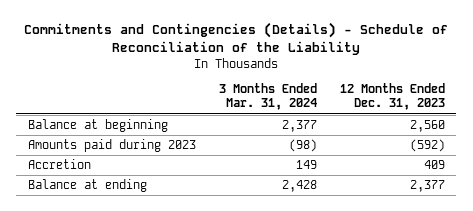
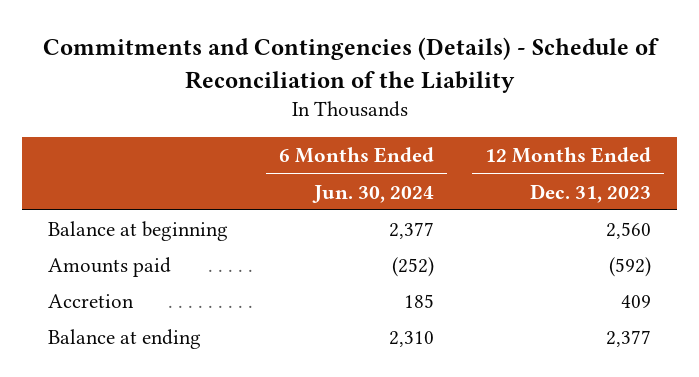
- | 3 Months Ended Mar. 31, 2024 | 12 Months Ended Dec. 31, 2023
+ | 6 Months Ended Jun. 30, 2024 | 12 Months Ended Dec. 31, 2023
- Amounts paid during 2023 | (98) | (592)
+ Amounts paid | (252) | (592)

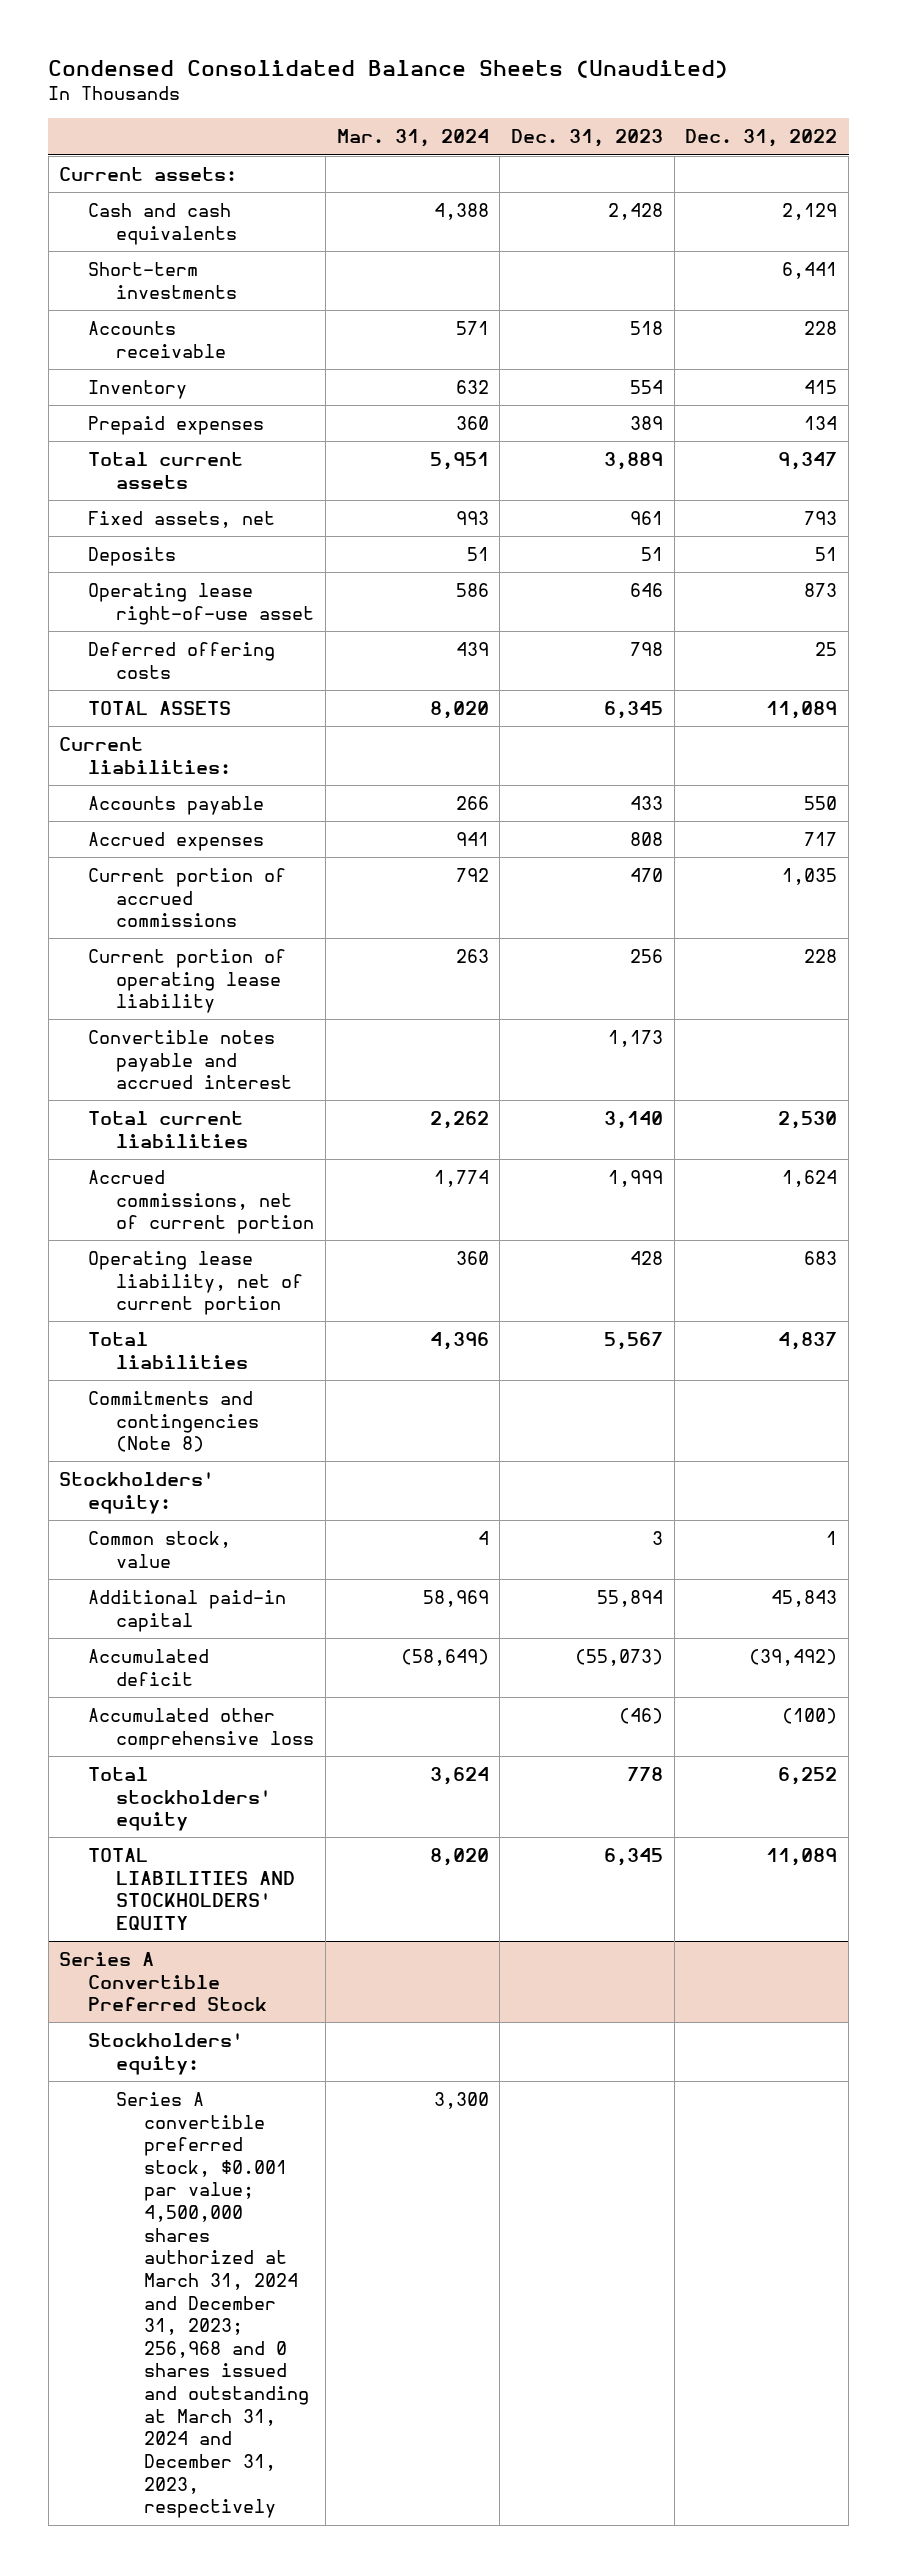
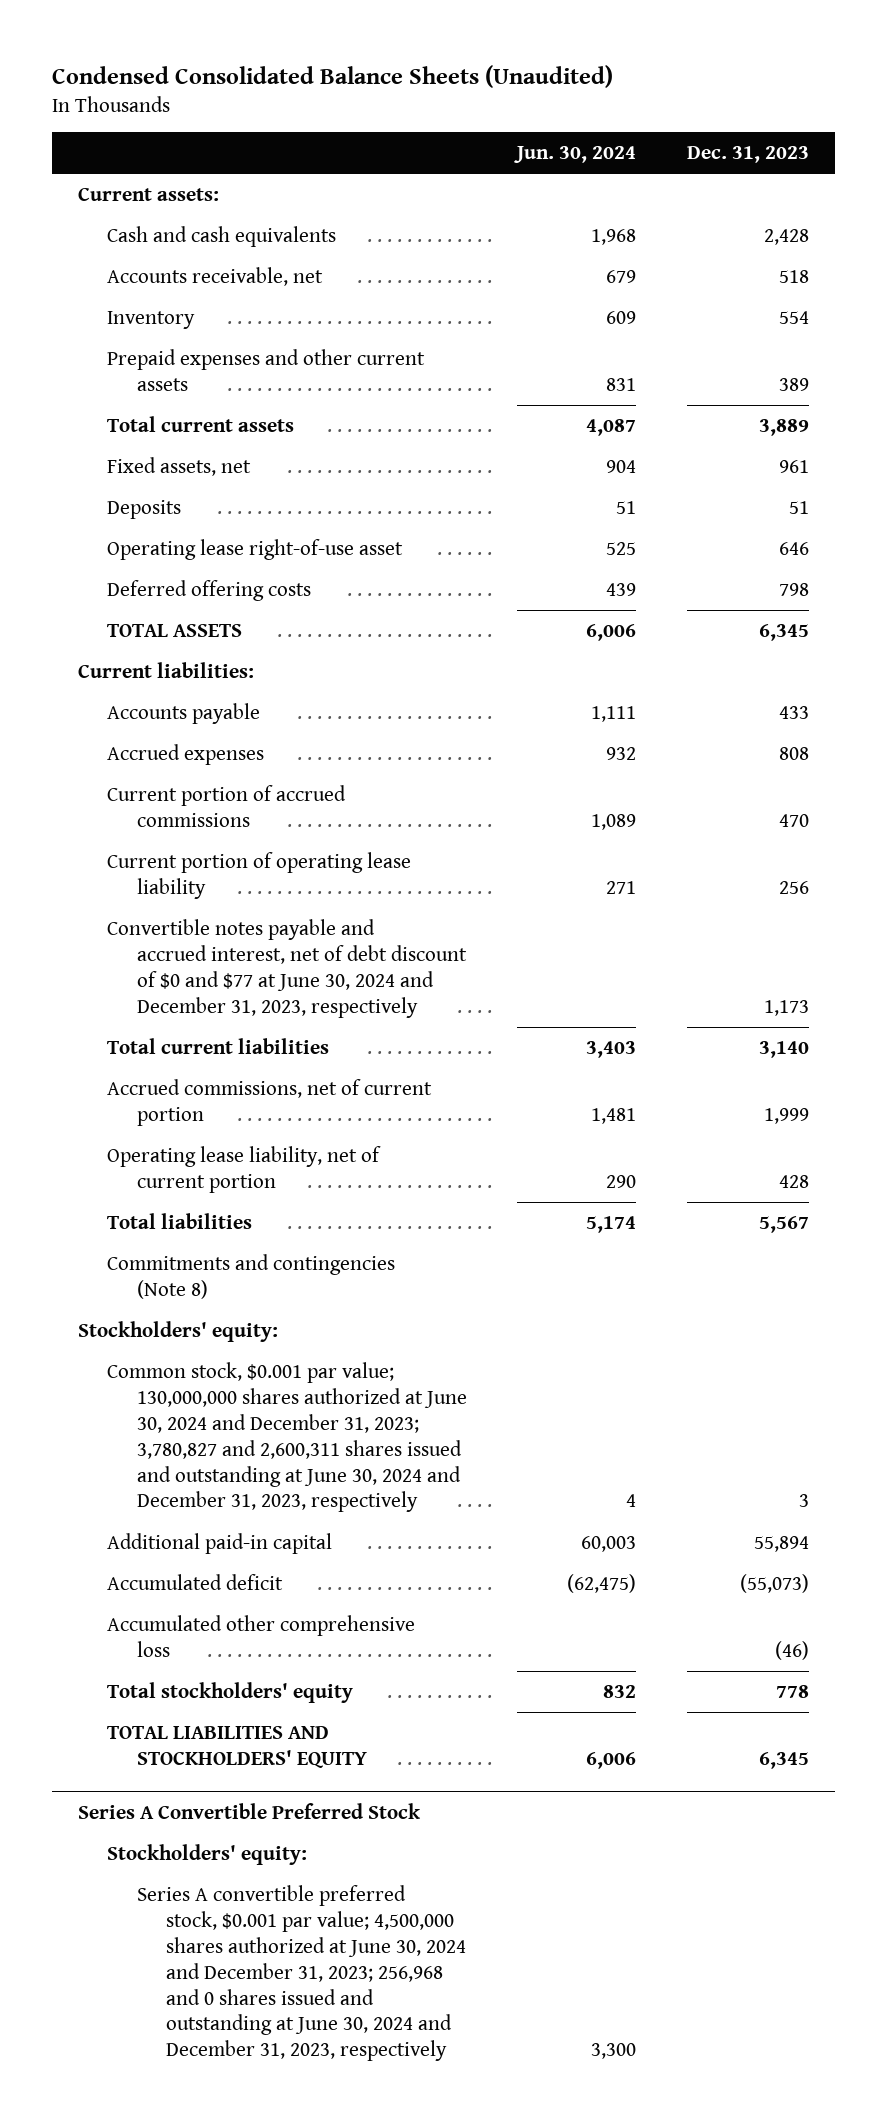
- | Mar. 31, 2024 | Dec. 31, 2023 | Dec. 31, 2022
+ | Jun. 30, 2024 | Dec. 31, 2023
- Short-term investments | | | 6,441
- Accounts receivable | 571 | 518 | 228
+ Accounts receivable, net | 679 | 518
- Prepaid expenses | 360 | 389 | 134
+ Prepaid expenses and other current assets | 831 | 389
- Convertible notes payable and accrued interest | | 1,173 |
+ Convertible notes payable and accrued interest, net of debt discount of $0 and $77 at June 30, 2024 and December 31, 2023, respectively | | 1,173
- Common stock, value | 4 | 3 | 1
+ Common stock, $0.001 par value; 130,000,000 shares authorized at June 30, 2024 and December 31, 2023; 3,780,827 and 2,600,311 shares issued and outstanding at June 30, 2024 and December 31, 2023, respectively | 4 | 3
@ Series A Convertible Preferred Stock
- Series A convertible preferred stock, $0.001 par value; 4,500,000 shares authorized at March 31, 2024 and December 31, 2023; 256,968 and 0 shares issued and outstanding at March 31, 2024 and December 31, 2023, respectively | 3,300 | |
+ Series A convertible preferred stock, $0.001 par value; 4,500,000 shares authorized at June 30, 2024 and December 31, 2023; 256,968 and 0 shares issued and outstanding at June 30, 2024 and December 31, 2023, respectively | 3,300 |

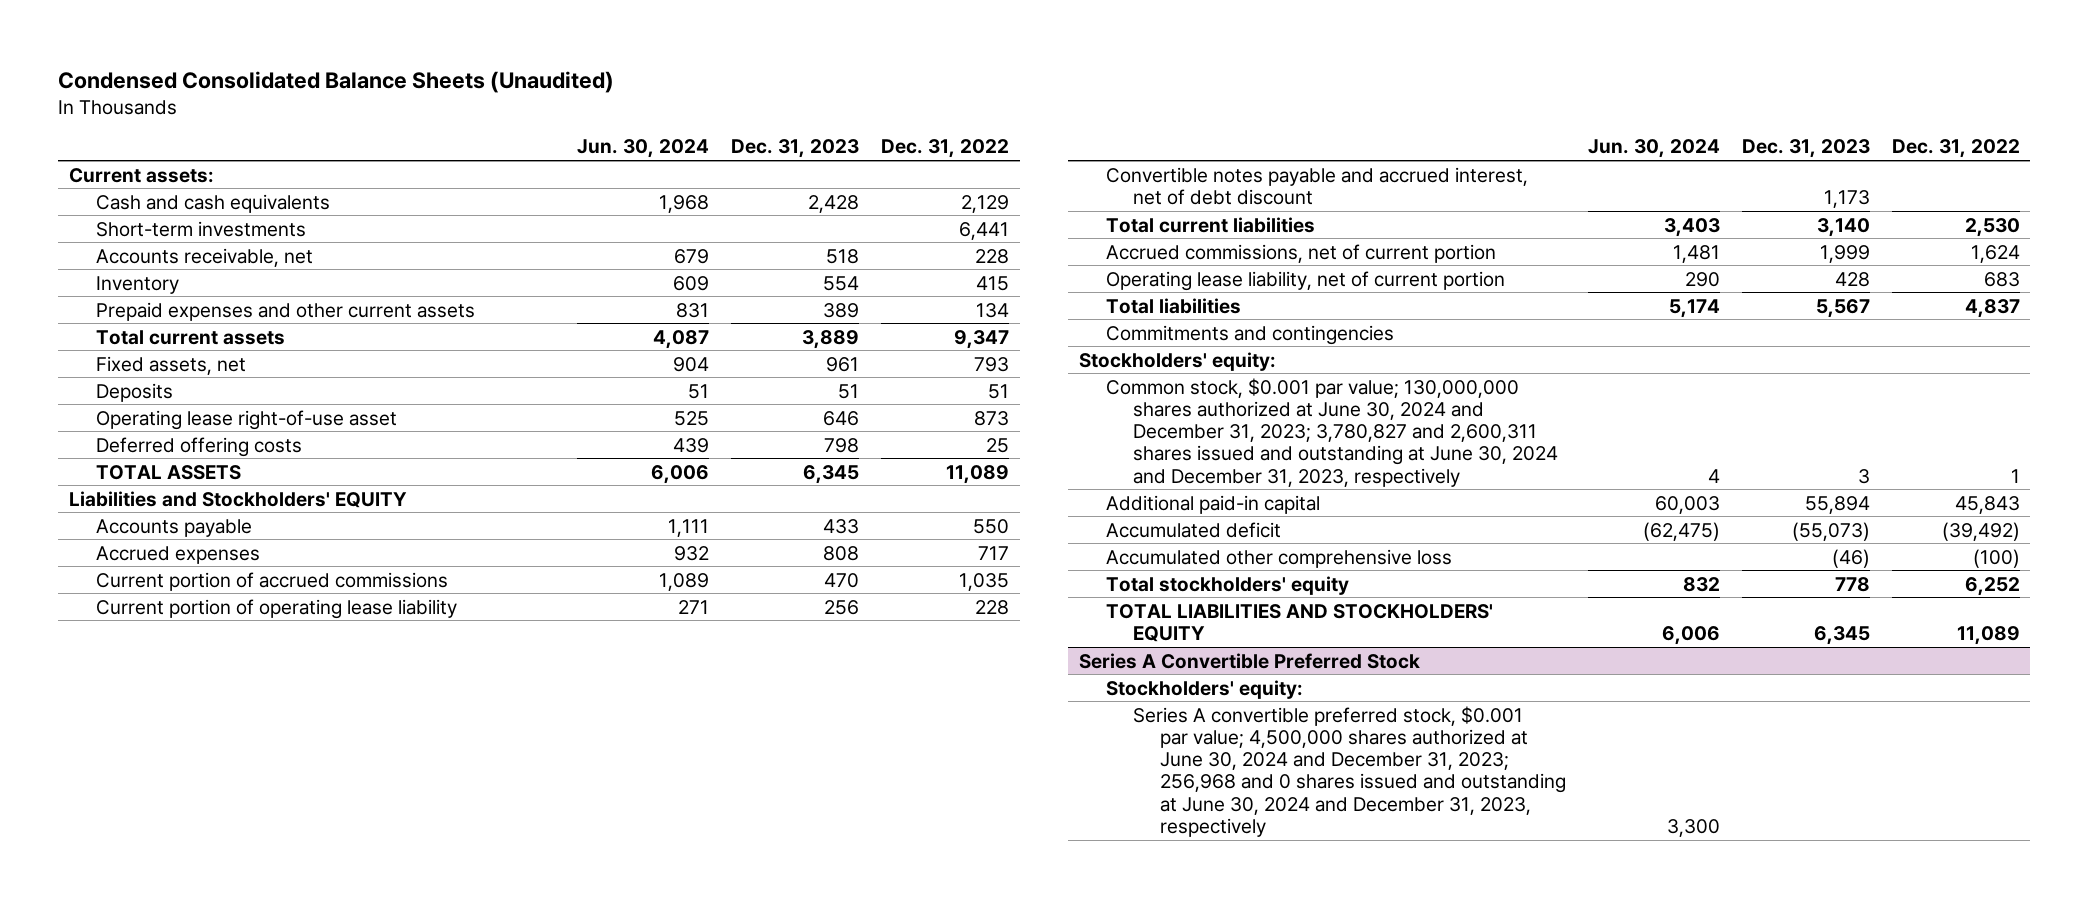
- | Jun. 30, 2024 | Dec. 31, 2023
+ | Jun. 30, 2024 | Dec. 31, 2023 | Dec. 31, 2022
+ Short-term investments | | | 6,441
- Current liabilities:
+ Liabilities and Stockholders' EQUITY
- Convertible notes payable and accrued interest, net of debt discount of $0 and $77 at June 30, 2024 and December 31, 2023, respectively | | 1,173
+ Convertible notes payable and accrued interest, net of debt discount | | 1,173 |
- Commitments and contingencies (Note 8)
+ Commitments and contingencies

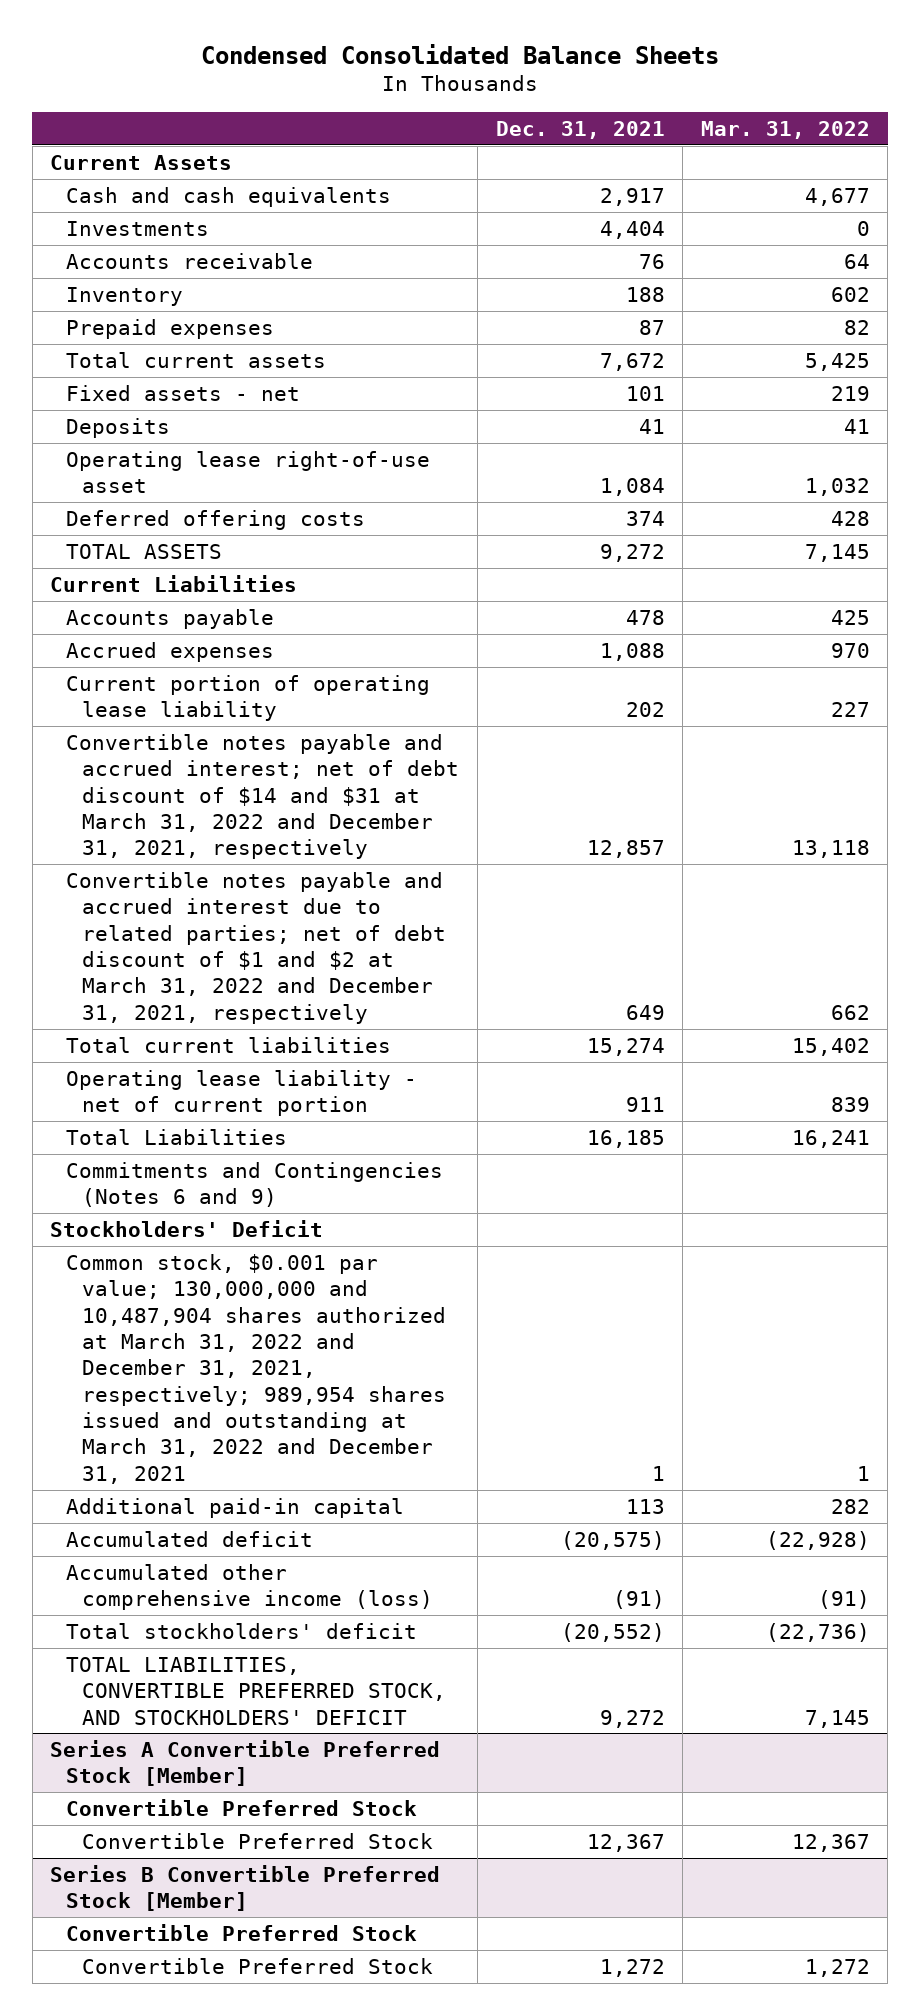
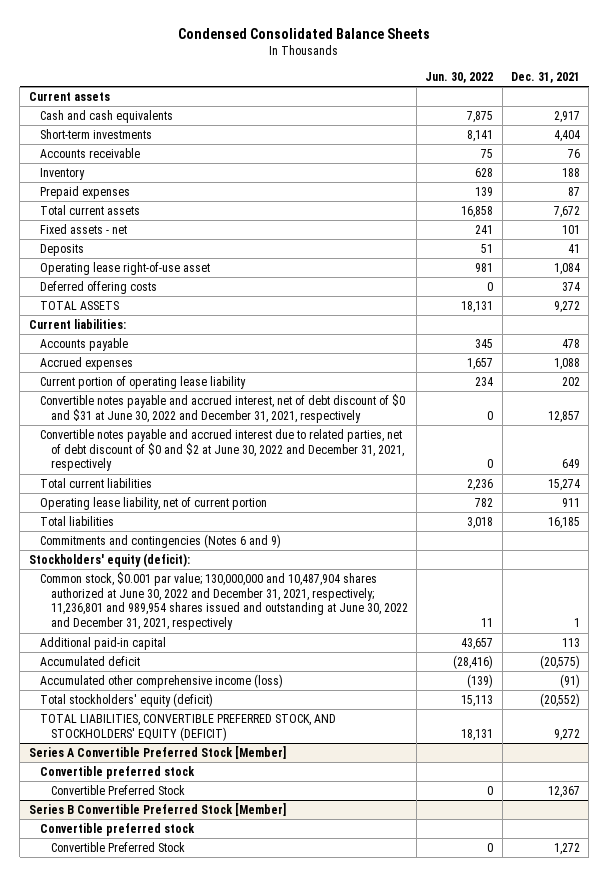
- | Dec. 31, 2021 | Mar. 31, 2022
+ | Jun. 30, 2022 | Dec. 31, 2021
- Current Assets
+ Current assets
- Investments | 4,404 | 0
+ Short-term investments | 8,141 | 4,404
- Current Liabilities
+ Current liabilities:
- Convertible notes payable and accrued interest; net of debt discount of $14 and $31 at March 31, 2022 and December 31, 2021, respectively | 12,857 | 13,118
- Convertible notes payable and accrued interest due to related parties; net of debt discount of $1 and $2 at March 31, 2022 and December 31, 2021, respectively | 649 | 662
+ Convertible notes payable and accrued interest, net of debt discount of $0 and $31 at June 30, 2022 and December 31, 2021, respectively | 0 | 12,857
+ Convertible notes payable and accrued interest due to related parties, net of debt discount of $0 and $2 at June 30, 2022 and December 31, 2021, respectively | 0 | 649
- Operating lease liability - net of current portion | 911 | 839
- Total Liabilities | 16,185 | 16,241
- Commitments and Contingencies (Notes 6 and 9)
- Stockholders' Deficit
- Common stock, $0.001 par value; 130,000,000 and 10,487,904 shares authorized at March 31, 2022 and December 31, 2021, respectively; 989,954 shares issued and outstanding at March 31, 2022 and December 31, 2021 | 1 | 1
+ Operating lease liability, net of current portion | 782 | 911
+ Total liabilities | 3,018 | 16,185
+ Commitments and contingencies (Notes 6 and 9)
+ Stockholders' equity (deficit):
+ Common stock, $0.001 par value; 130,000,000 and 10,487,904 shares authorized at June 30, 2022 and December 31, 2021, respectively; 11,236,801 and 989,954 shares issued and outstanding at June 30, 2022 and December 31, 2021, respectively | 11 | 1
- Total stockholders' deficit | (20,552) | (22,736)
- TOTAL LIABILITIES, CONVERTIBLE PREFERRED STOCK, AND STOCKHOLDERS' DEFICIT | 9,272 | 7,145
+ Total stockholders' equity (deficit) | 15,113 | (20,552)
+ TOTAL LIABILITIES, CONVERTIBLE PREFERRED STOCK, AND STOCKHOLDERS' EQUITY (DEFICIT) | 18,131 | 9,272
@ Series A Convertible Preferred Stock [Member]
- Convertible Preferred Stock
+ Convertible preferred stock
@ Series B Convertible Preferred Stock [Member]
- Convertible Preferred Stock
+ Convertible preferred stock

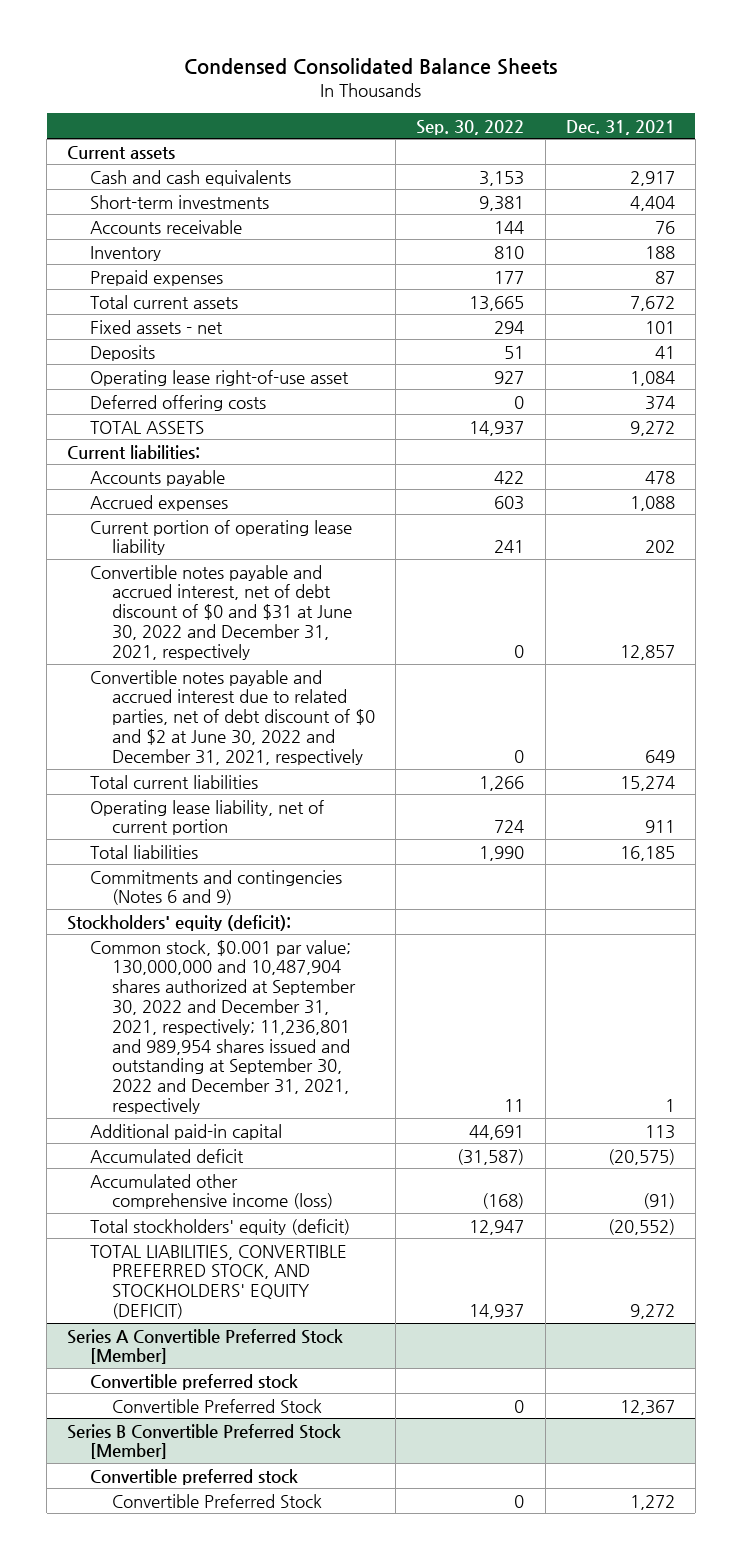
- | Jun. 30, 2022 | Dec. 31, 2021
+ | Sep. 30, 2022 | Dec. 31, 2021
- Common stock, $0.001 par value; 130,000,000 and 10,487,904 shares authorized at June 30, 2022 and December 31, 2021, respectively; 11,236,801 and 989,954 shares issued and outstanding at June 30, 2022 and December 31, 2021, respectively | 11 | 1
+ Common stock, $0.001 par value; 130,000,000 and 10,487,904 shares authorized at September 30, 2022 and December 31, 2021, respectively; 11,236,801 and 989,954 shares issued and outstanding at September 30, 2022 and December 31, 2021, respectively | 11 | 1

